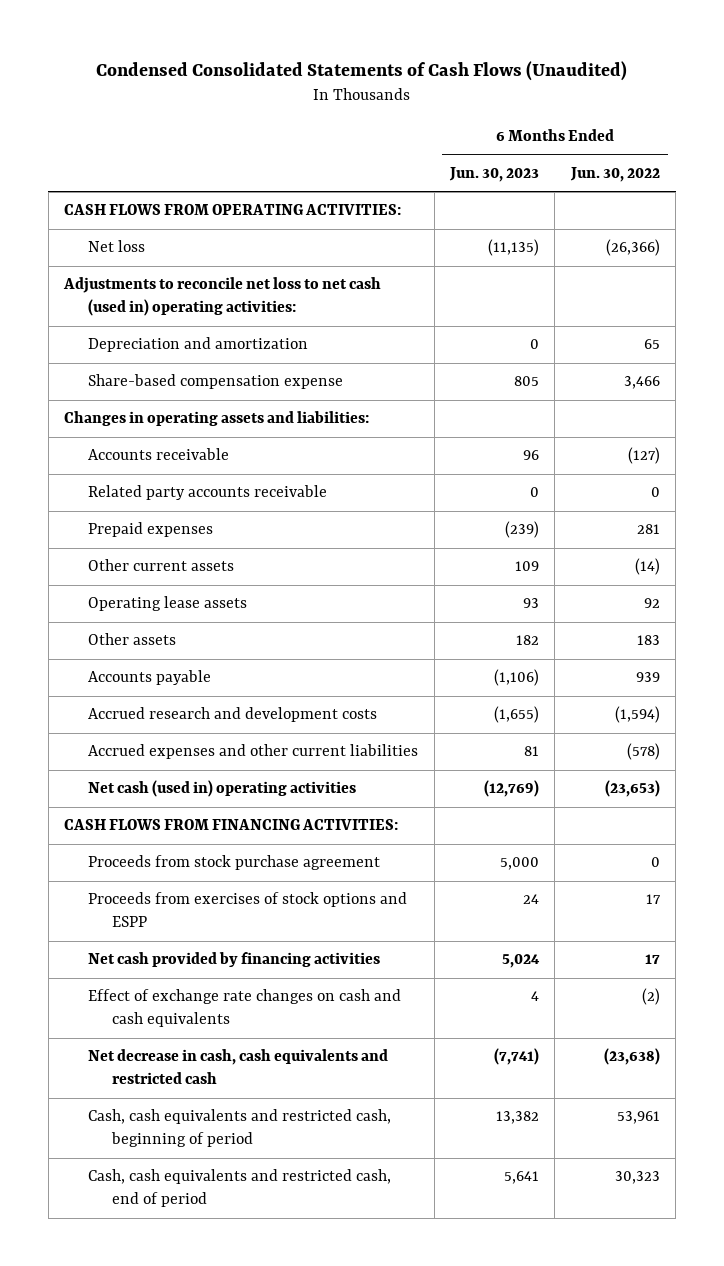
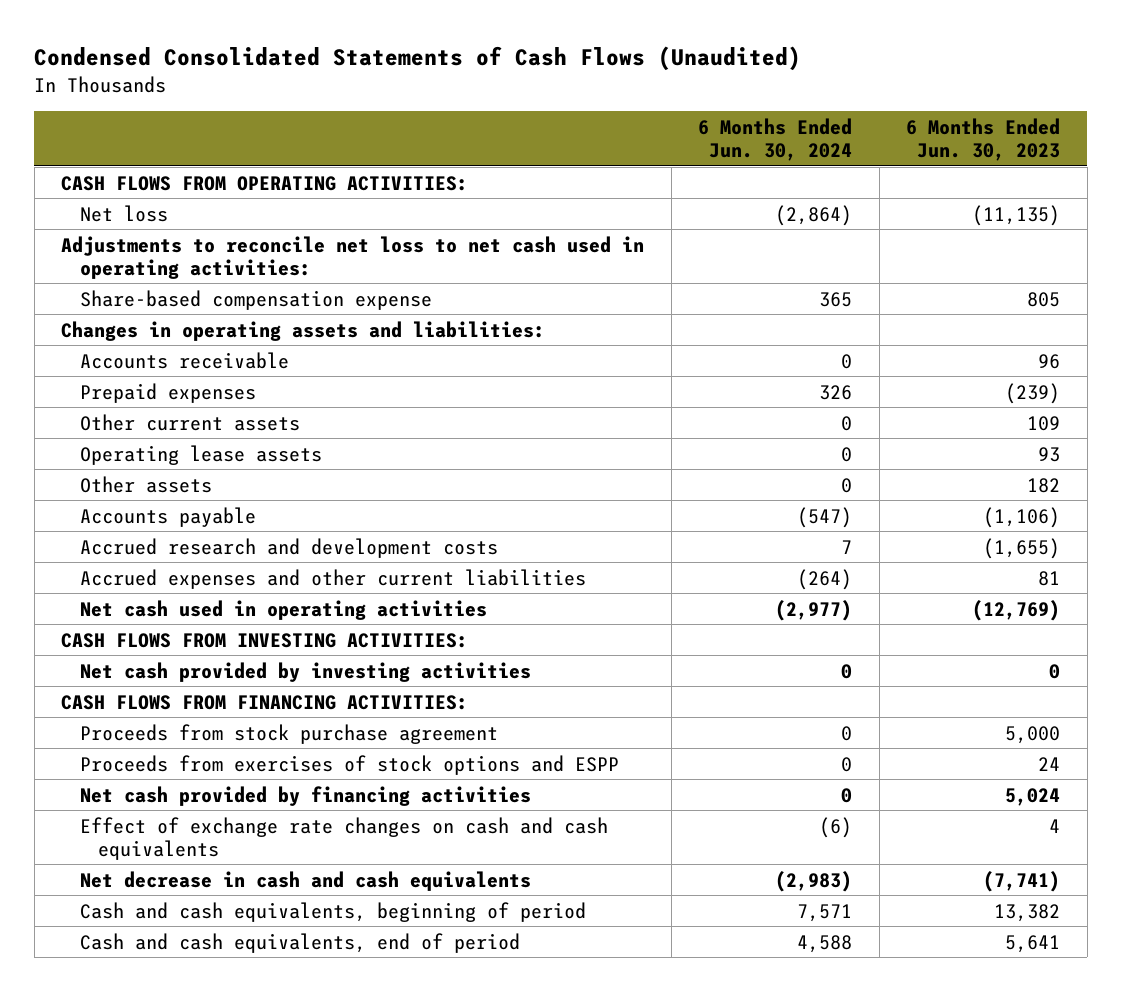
- | 6 Months Ended Jun. 30, 2023 | 6 Months Ended Jun. 30, 2022
+ | 6 Months Ended Jun. 30, 2024 | 6 Months Ended Jun. 30, 2023
- Adjustments to reconcile net loss to net cash (used in) operating activities:
- Depreciation and amortization | 0 | 65
+ Adjustments to reconcile net loss to net cash used in operating activities:
- Related party accounts receivable | 0 | 0
- Net cash (used in) operating activities | (12,769) | (23,653)
+ Net cash used in operating activities | (2,977) | (12,769)
+ CASH FLOWS FROM INVESTING ACTIVITIES:
+ Net cash provided by investing activities | 0 | 0
- Net decrease in cash, cash equivalents and restricted cash | (7,741) | (23,638)
- Cash, cash equivalents and restricted cash, beginning of period | 13,382 | 53,961
- Cash, cash equivalents and restricted cash, end of period | 5,641 | 30,323
+ Net decrease in cash and cash equivalents | (2,983) | (7,741)
+ Cash and cash equivalents, beginning of period | 7,571 | 13,382
+ Cash and cash equivalents, end of period | 4,588 | 5,641

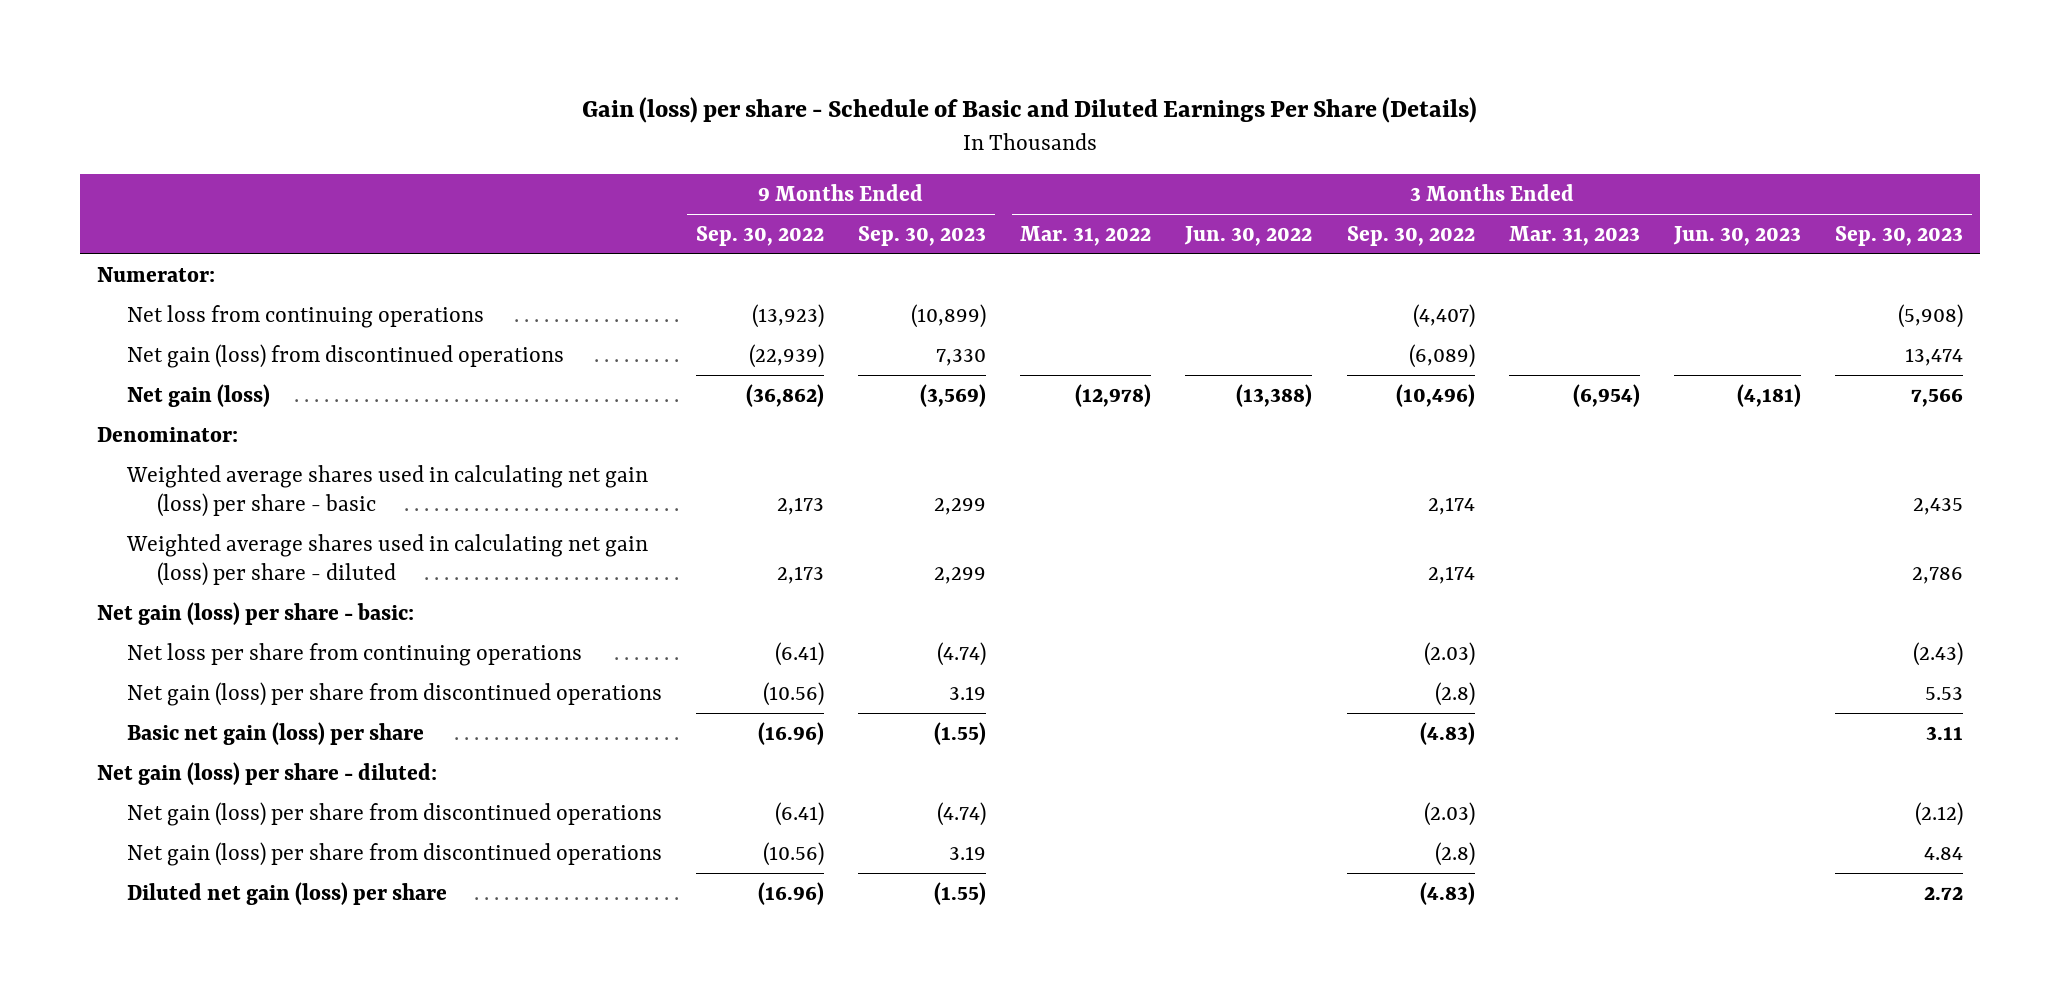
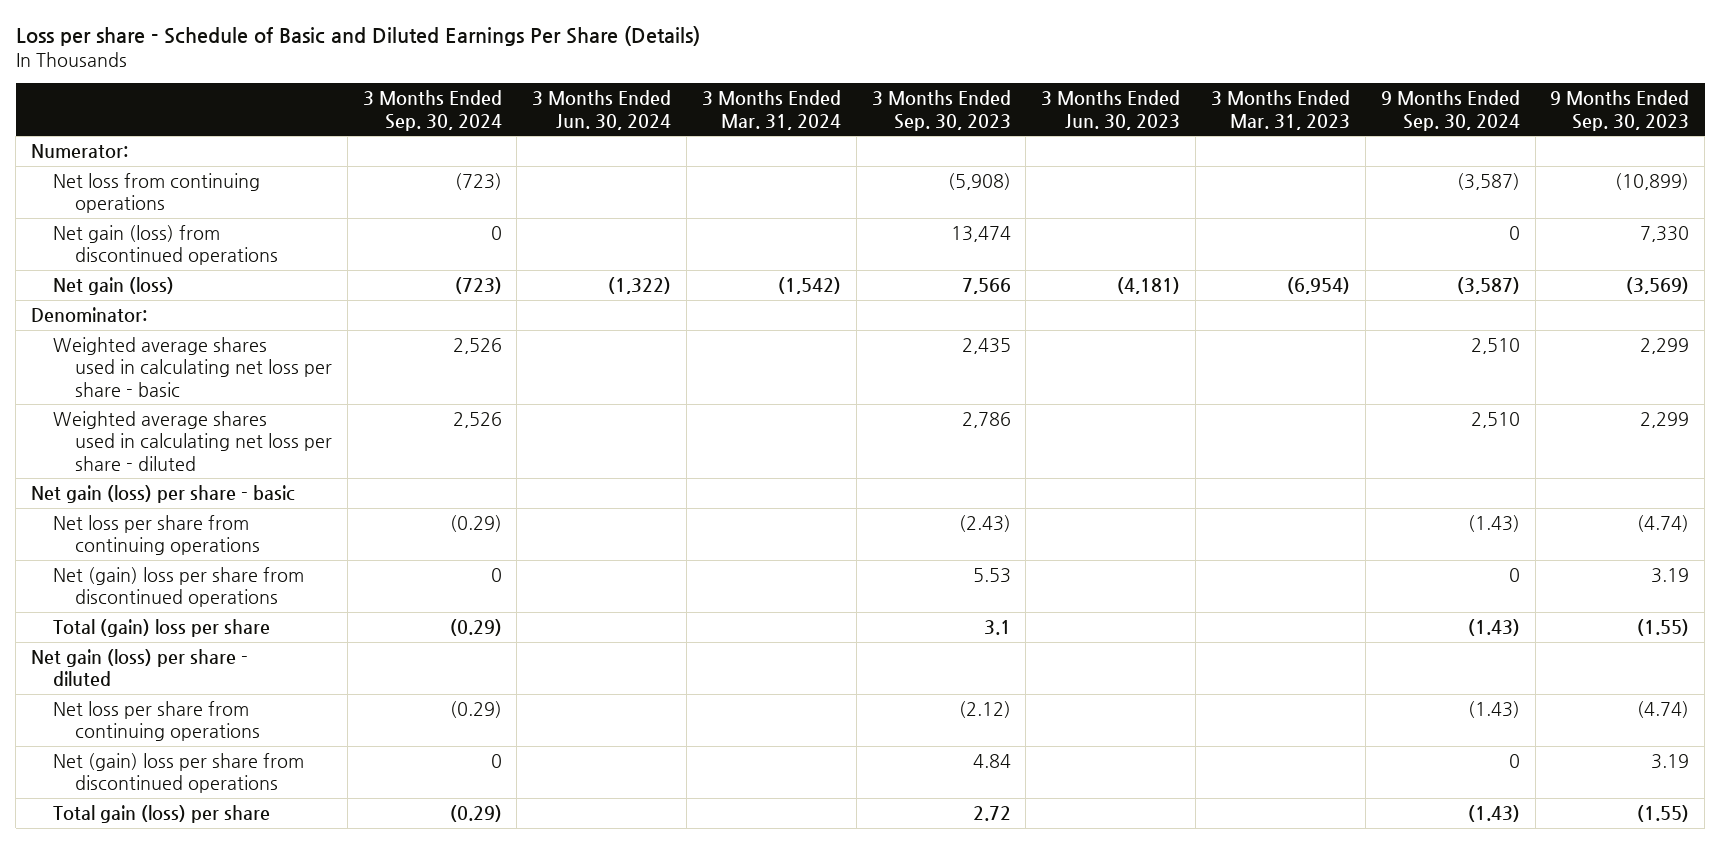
- Gain (loss) per share - Schedule of Basic and Diluted Earnings Per Share (Details)
+ Loss per share - Schedule of Basic and Diluted Earnings Per Share (Details)
- | 9 Months Ended Sep. 30, 2022 | 9 Months Ended Sep. 30, 2023 | 3 Months Ended Mar. 31, 2022 | 3 Months Ended Jun. 30, 2022 | 3 Months Ended Sep. 30, 2022 | 3 Months Ended Mar. 31, 2023 | 3 Months Ended Jun. 30, 2023 | 3 Months Ended Sep. 30, 2023
+ | 3 Months Ended Sep. 30, 2024 | 3 Months Ended Jun. 30, 2024 | 3 Months Ended Mar. 31, 2024 | 3 Months Ended Sep. 30, 2023 | 3 Months Ended Jun. 30, 2023 | 3 Months Ended Mar. 31, 2023 | 9 Months Ended Sep. 30, 2024 | 9 Months Ended Sep. 30, 2023
- Weighted average shares used in calculating net gain (loss) per share - basic | 2,173 | 2,299 | | | 2,174 | | | 2,435
- Weighted average shares used in calculating net gain (loss) per share - diluted | 2,173 | 2,299 | | | 2,174 | | | 2,786
- Net gain (loss) per share - basic:
+ Weighted average shares used in calculating net loss per share - basic | 2,526 | | | 2,435 | | | 2,510 | 2,299
+ Weighted average shares used in calculating net loss per share - diluted | 2,526 | | | 2,786 | | | 2,510 | 2,299
+ Net gain (loss) per share - basic
- Net gain (loss) per share from discontinued operations | (10.56) | 3.19 | | | (2.8) | | | 5.53
- Basic net gain (loss) per share | (16.96) | (1.55) | | | (4.83) | | | 3.11
- Net gain (loss) per share - diluted:
- Net gain (loss) per share from discontinued operations | (6.41) | (4.74) | | | (2.03) | | | (2.12)
- Net gain (loss) per share from discontinued operations | (10.56) | 3.19 | | | (2.8) | | | 4.84
- Diluted net gain (loss) per share | (16.96) | (1.55) | | | (4.83) | | | 2.72
+ Net (gain) loss per share from discontinued operations | 0 | | | 5.53 | | | 0 | 3.19
+ Total (gain) loss per share | (0.29) | | | 3.1 | | | (1.43) | (1.55)
+ Net gain (loss) per share - diluted
+ Net loss per share from continuing operations | (0.29) | | | (2.12) | | | (1.43) | (4.74)
+ Net (gain) loss per share from discontinued operations | 0 | | | 4.84 | | | 0 | 3.19
+ Total gain (loss) per share | (0.29) | | | 2.72 | | | (1.43) | (1.55)

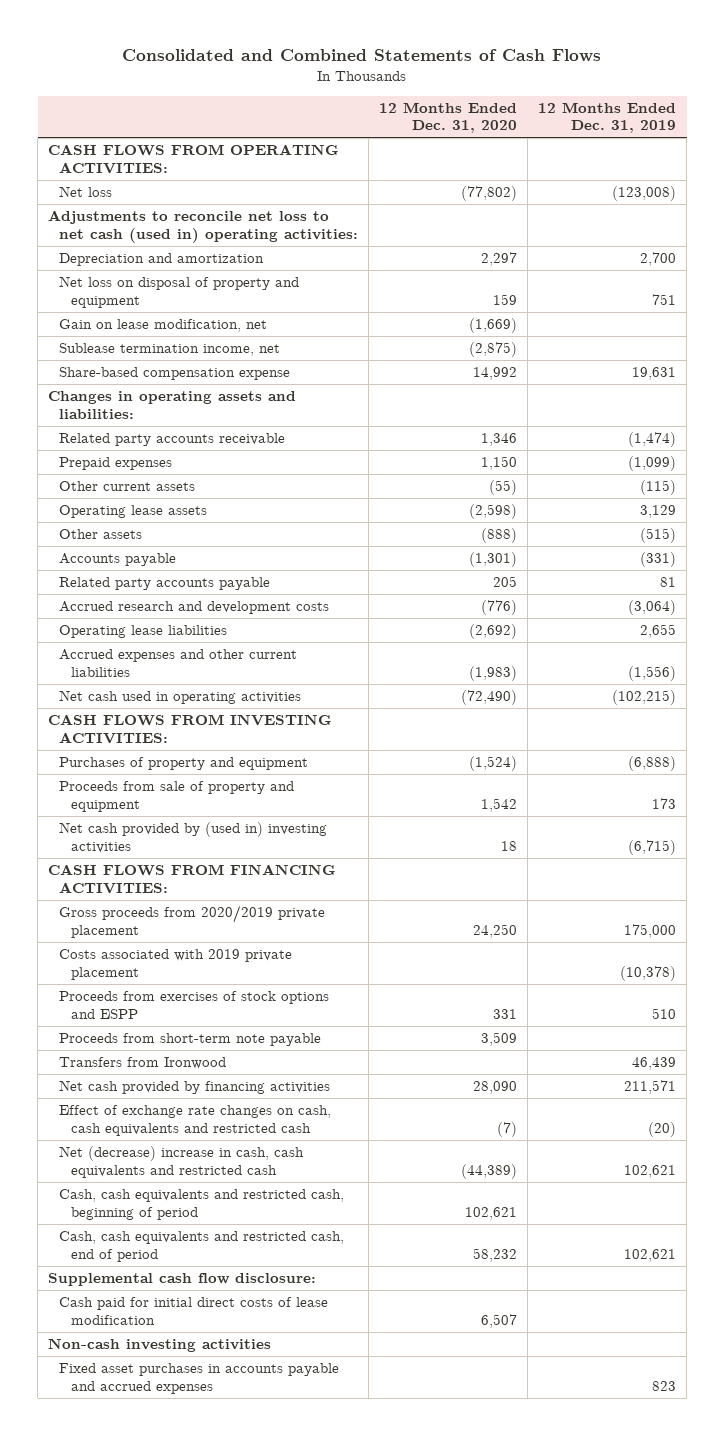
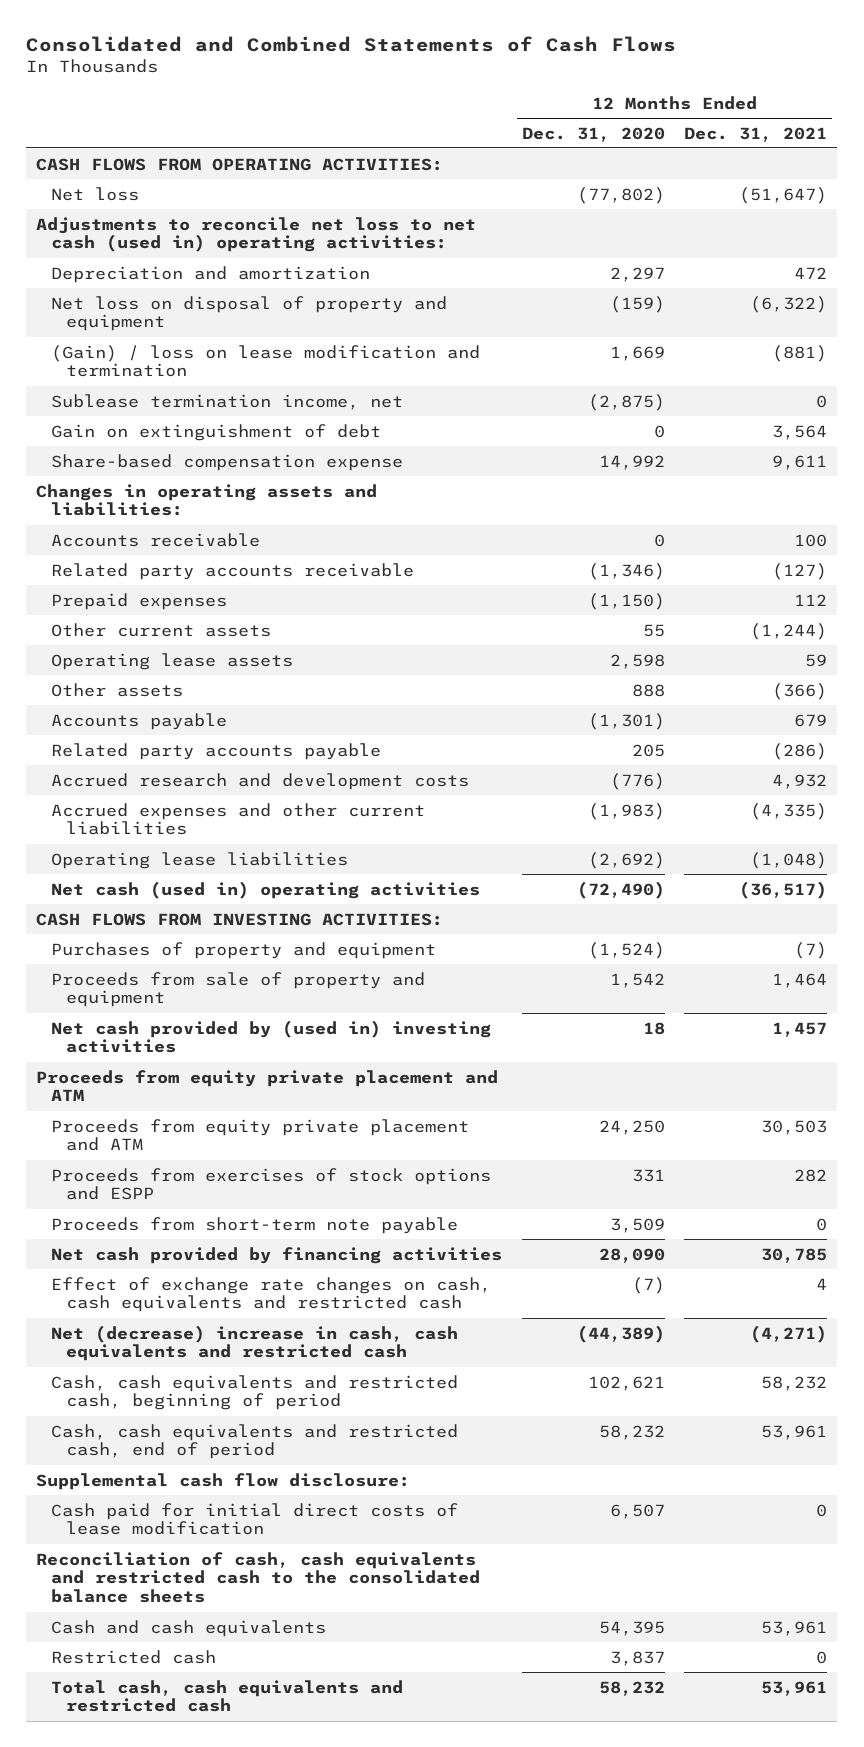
- | 12 Months Ended Dec. 31, 2020 | 12 Months Ended Dec. 31, 2019
+ | 12 Months Ended Dec. 31, 2020 | 12 Months Ended Dec. 31, 2021
- Net loss on disposal of property and equipment | 159 | 751
- Gain on lease modification, net | (1,669) |
+ Net loss on disposal of property and equipment | (159) | (6,322)
+ (Gain) / loss on lease modification and termination | 1,669 | (881)
+ Gain on extinguishment of debt | 0 | 3,564
- Related party accounts receivable | 1,346 | (1,474)
- Prepaid expenses | 1,150 | (1,099)
- Other current assets | (55) | (115)
- Operating lease assets | (2,598) | 3,129
- Other assets | (888) | (515)
+ Accounts receivable | 0 | 100
+ Related party accounts receivable | (1,346) | (127)
+ Prepaid expenses | (1,150) | 112
+ Other current assets | 55 | (1,244)
+ Operating lease assets | 2,598 | 59
+ Other assets | 888 | (366)
- Net cash used in operating activities | (72,490) | (102,215)
moved down: Operating lease liabilities | (2,692) | (1,048)
+ Net cash (used in) operating activities | (72,490) | (36,517)
- CASH FLOWS FROM FINANCING ACTIVITIES:
- Gross proceeds from 2020/2019 private placement | 24,250 | 175,000
- Costs associated with 2019 private placement | | (10,378)
+ Proceeds from equity private placement and ATM
+ Proceeds from equity private placement and ATM | 24,250 | 30,503
- Transfers from Ironwood | | 46,439
- Non-cash investing activities
- Fixed asset purchases in accounts payable and accrued expenses | | 823
+ Reconciliation of cash, cash equivalents and restricted cash to the consolidated balance sheets
+ Cash and cash equivalents | 54,395 | 53,961
+ Restricted cash | 3,837 | 0
+ Total cash, cash equivalents and restricted cash | 58,232 | 53,961

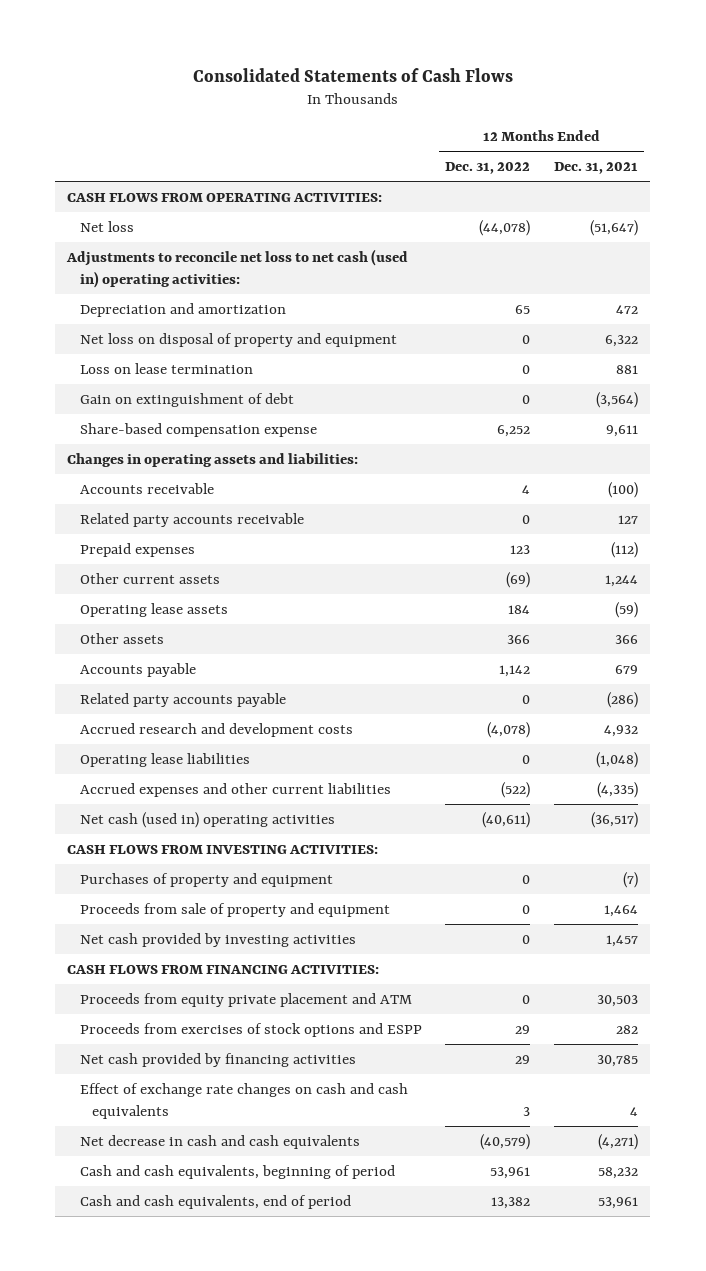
- Consolidated and Combined Statements of Cash Flows
+ Consolidated Statements of Cash Flows
- | 12 Months Ended Dec. 31, 2020 | 12 Months Ended Dec. 31, 2021
+ | 12 Months Ended Dec. 31, 2022 | 12 Months Ended Dec. 31, 2021
- Net loss on disposal of property and equipment | (159) | (6,322)
- (Gain) / loss on lease modification and termination | 1,669 | (881)
- Sublease termination income, net | (2,875) | 0
- Gain on extinguishment of debt | 0 | 3,564
+ Net loss on disposal of property and equipment | 0 | 6,322
+ Loss on lease termination | 0 | 881
+ Gain on extinguishment of debt | 0 | (3,564)
- Accounts receivable | 0 | 100
- Related party accounts receivable | (1,346) | (127)
- Prepaid expenses | (1,150) | 112
- Other current assets | 55 | (1,244)
- Operating lease assets | 2,598 | 59
- Other assets | 888 | (366)
+ Accounts receivable | 4 | (100)
+ Related party accounts receivable | 0 | 127
+ Prepaid expenses | 123 | (112)
+ Other current assets | (69) | 1,244
+ Operating lease assets | 184 | (59)
+ Other assets | 366 | 366
moved down: Accrued expenses and other current liabilities | (522) | (4,335)
- Net cash provided by (used in) investing activities | 18 | 1,457
- Proceeds from equity private placement and ATM
+ Net cash provided by investing activities | 0 | 1,457
+ CASH FLOWS FROM FINANCING ACTIVITIES:
- Proceeds from short-term note payable | 3,509 | 0
- Effect of exchange rate changes on cash, cash equivalents and restricted cash | (7) | 4
- Net (decrease) increase in cash, cash equivalents and restricted cash | (44,389) | (4,271)
- Cash, cash equivalents and restricted cash, beginning of period | 102,621 | 58,232
- Cash, cash equivalents and restricted cash, end of period | 58,232 | 53,961
- Supplemental cash flow disclosure:
- Cash paid for initial direct costs of lease modification | 6,507 | 0
- Reconciliation of cash, cash equivalents and restricted cash to the consolidated balance sheets
- Cash and cash equivalents | 54,395 | 53,961
- Restricted cash | 3,837 | 0
- Total cash, cash equivalents and restricted cash | 58,232 | 53,961
+ Effect of exchange rate changes on cash and cash equivalents | 3 | 4
+ Net decrease in cash and cash equivalents | (40,579) | (4,271)
+ Cash and cash equivalents, beginning of period | 53,961 | 58,232
+ Cash and cash equivalents, end of period | 13,382 | 53,961

